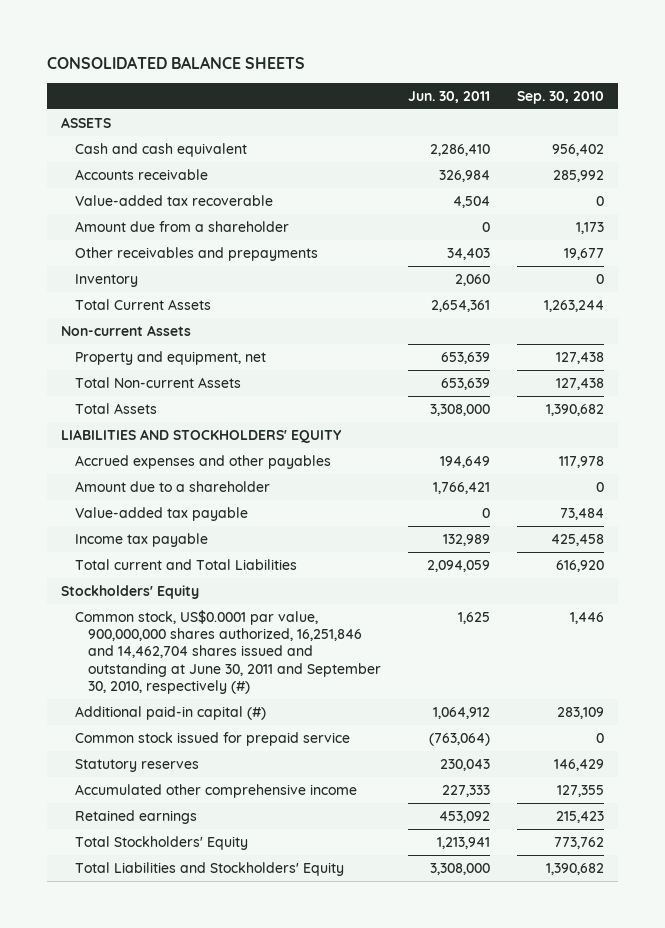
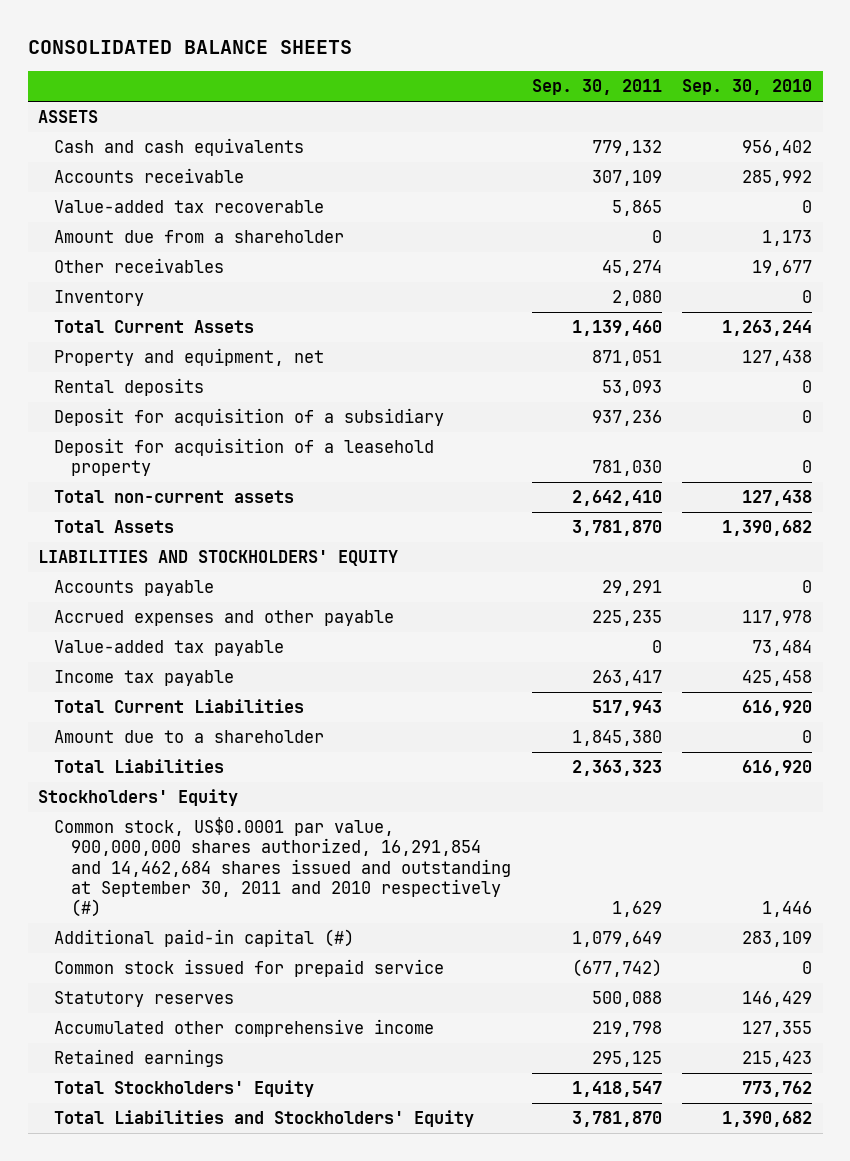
- | Jun. 30, 2011 | Sep. 30, 2010
+ | Sep. 30, 2011 | Sep. 30, 2010
- Cash and cash equivalent | 2,286,410 | 956,402
+ Cash and cash equivalents | 779,132 | 956,402
- Other receivables and prepayments | 34,403 | 19,677
+ Other receivables | 45,274 | 19,677
- Non-current Assets
- Total Non-current Assets | 653,639 | 127,438
+ Rental deposits | 53,093 | 0
+ Deposit for acquisition of a subsidiary | 937,236 | 0
+ Deposit for acquisition of a leasehold property | 781,030 | 0
+ Total non-current assets | 2,642,410 | 127,438
- Accrued expenses and other payables | 194,649 | 117,978
+ Accounts payable | 29,291 | 0
+ Accrued expenses and other payable | 225,235 | 117,978
- Total current and Total Liabilities | 2,094,059 | 616,920
+ Total Current Liabilities | 517,943 | 616,920
moved down: Amount due to a shareholder | 1,845,380 | 0
+ Total Liabilities | 2,363,323 | 616,920
- Common stock, US$0.0001 par value, 900,000,000 shares authorized, 16,251,846 and 14,462,704 shares issued and outstanding at June 30, 2011 and September 30, 2010, respectively (#) | 1,625 | 1,446
+ Common stock, US$0.0001 par value, 900,000,000 shares authorized, 16,291,854 and 14,462,684 shares issued and outstanding at September 30, 2011 and 2010 respectively (#) | 1,629 | 1,446

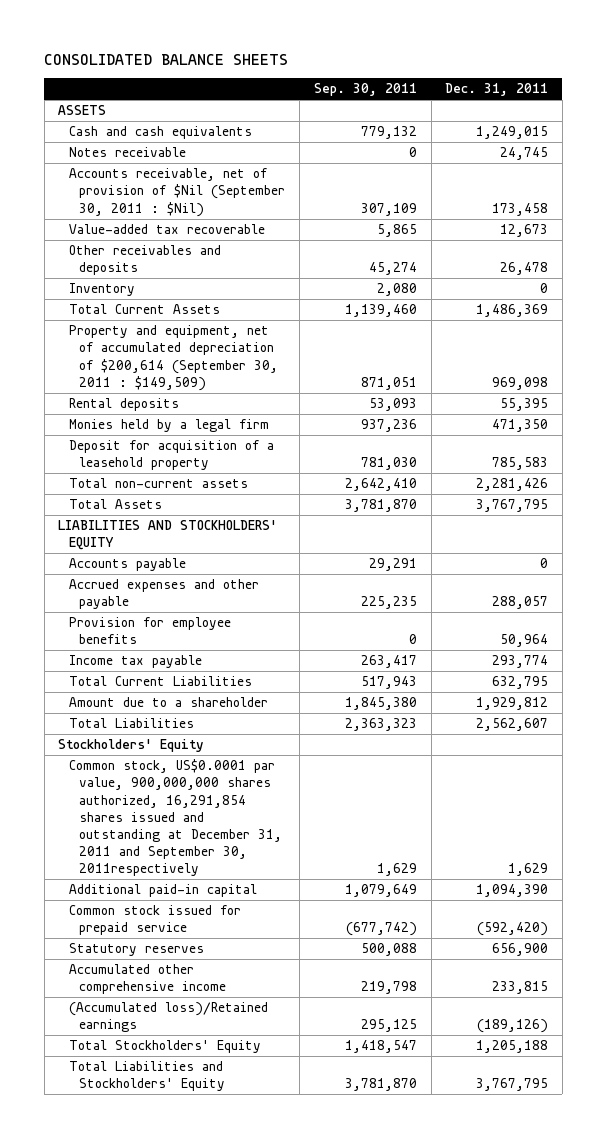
- | Sep. 30, 2011 | Sep. 30, 2010
+ | Sep. 30, 2011 | Dec. 31, 2011
- Accounts receivable | 307,109 | 285,992
+ Notes receivable | 0 | 24,745
+ Accounts receivable, net of provision of $Nil (September 30, 2011 : $Nil) | 307,109 | 173,458
- Amount due from a shareholder | 0 | 1,173
- Other receivables | 45,274 | 19,677
+ Other receivables and deposits | 45,274 | 26,478
- Property and equipment, net | 871,051 | 127,438
+ Property and equipment, net of accumulated depreciation of $200,614 (September 30, 2011 : $149,509) | 871,051 | 969,098
- Deposit for acquisition of a subsidiary | 937,236 | 0
+ Monies held by a legal firm | 937,236 | 471,350
- Value-added tax payable | 0 | 73,484
+ Provision for employee benefits | 0 | 50,964
- Common stock, US$0.0001 par value, 900,000,000 shares authorized, 16,291,854 and 14,462,684 shares issued and outstanding at September 30, 2011 and 2010 respectively (#) | 1,629 | 1,446
- Additional paid-in capital (#) | 1,079,649 | 283,109
+ Common stock, US$0.0001 par value, 900,000,000 shares authorized, 16,291,854 shares issued and outstanding at December 31, 2011 and September 30, 2011respectively | 1,629 | 1,629
+ Additional paid-in capital | 1,079,649 | 1,094,390
- Retained earnings | 295,125 | 215,423
+ (Accumulated loss)/Retained earnings | 295,125 | (189,126)

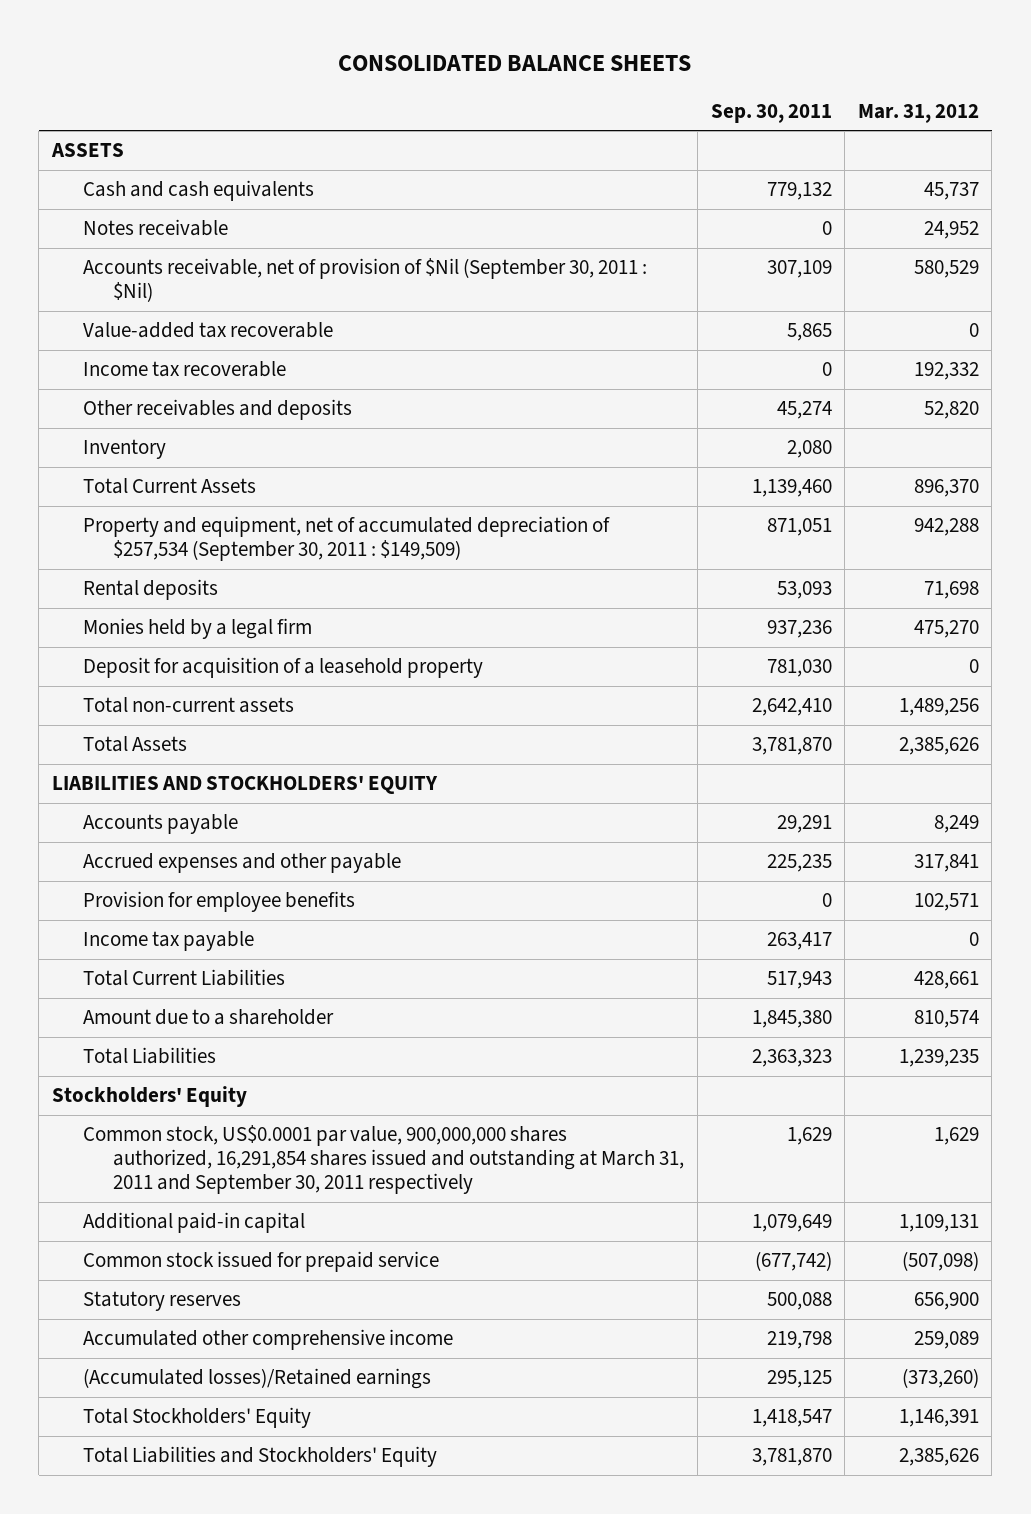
- | Sep. 30, 2011 | Dec. 31, 2011
+ | Sep. 30, 2011 | Mar. 31, 2012
+ Income tax recoverable | 0 | 192,332
- Property and equipment, net of accumulated depreciation of $200,614 (September 30, 2011 : $149,509) | 871,051 | 969,098
+ Property and equipment, net of accumulated depreciation of $257,534 (September 30, 2011 : $149,509) | 871,051 | 942,288
- Common stock, US$0.0001 par value, 900,000,000 shares authorized, 16,291,854 shares issued and outstanding at December 31, 2011 and September 30, 2011respectively | 1,629 | 1,629
+ Common stock, US$0.0001 par value, 900,000,000 shares authorized, 16,291,854 shares issued and outstanding at March 31, 2011 and September 30, 2011 respectively | 1,629 | 1,629
- (Accumulated loss)/Retained earnings | 295,125 | (189,126)
+ (Accumulated losses)/Retained earnings | 295,125 | (373,260)

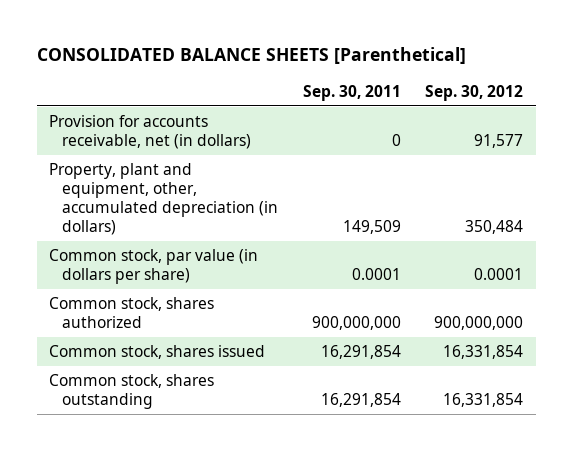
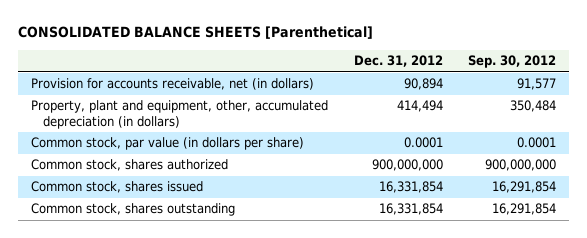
- | Sep. 30, 2011 | Sep. 30, 2012
+ | Dec. 31, 2012 | Sep. 30, 2012
- Common stock, shares issued | 16,291,854 | 16,331,854
- Common stock, shares outstanding | 16,291,854 | 16,331,854
+ Common stock, shares issued | 16,331,854 | 16,291,854
+ Common stock, shares outstanding | 16,331,854 | 16,291,854

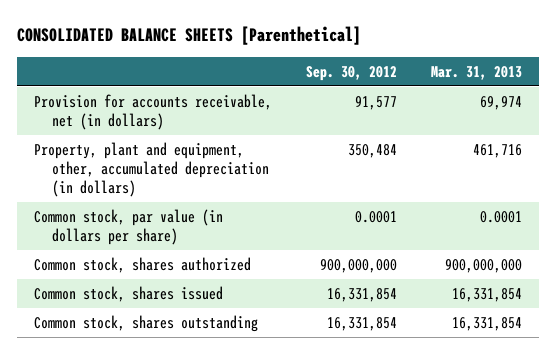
- | Dec. 31, 2012 | Sep. 30, 2012
+ | Sep. 30, 2012 | Mar. 31, 2013
- Common stock, shares issued | 16,331,854 | 16,291,854
- Common stock, shares outstanding | 16,331,854 | 16,291,854
+ Common stock, shares issued | 16,331,854 | 16,331,854
+ Common stock, shares outstanding | 16,331,854 | 16,331,854

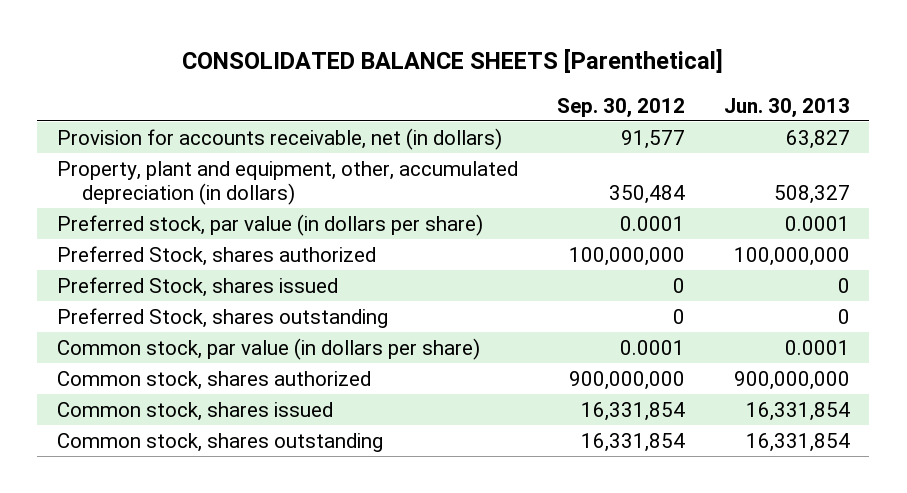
- | Sep. 30, 2012 | Mar. 31, 2013
+ | Sep. 30, 2012 | Jun. 30, 2013
+ Preferred stock, par value (in dollars per share) | 0.0001 | 0.0001
+ Preferred Stock, shares authorized | 100,000,000 | 100,000,000
+ Preferred Stock, shares issued | 0 | 0
+ Preferred Stock, shares outstanding | 0 | 0

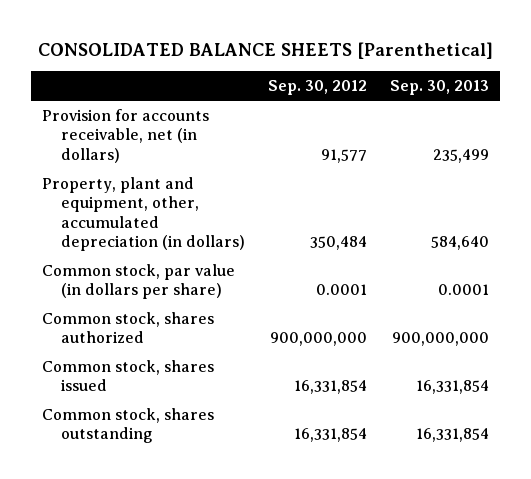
- | Sep. 30, 2012 | Jun. 30, 2013
+ | Sep. 30, 2012 | Sep. 30, 2013
- Preferred stock, par value (in dollars per share) | 0.0001 | 0.0001
- Preferred Stock, shares authorized | 100,000,000 | 100,000,000
- Preferred Stock, shares issued | 0 | 0
- Preferred Stock, shares outstanding | 0 | 0

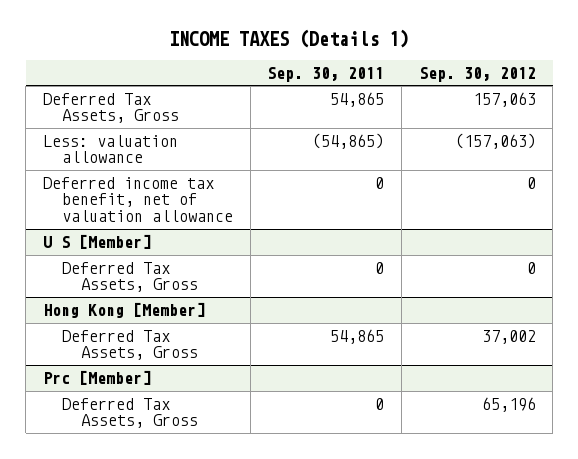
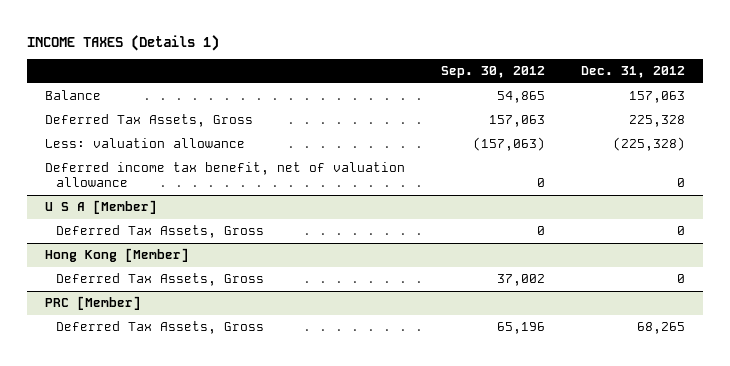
- | Sep. 30, 2011 | Sep. 30, 2012
+ | Sep. 30, 2012 | Dec. 31, 2012
+ Balance | 54,865 | 157,063
- U S [Member]
+ U S A [Member]
- Prc [Member]
+ PRC [Member]

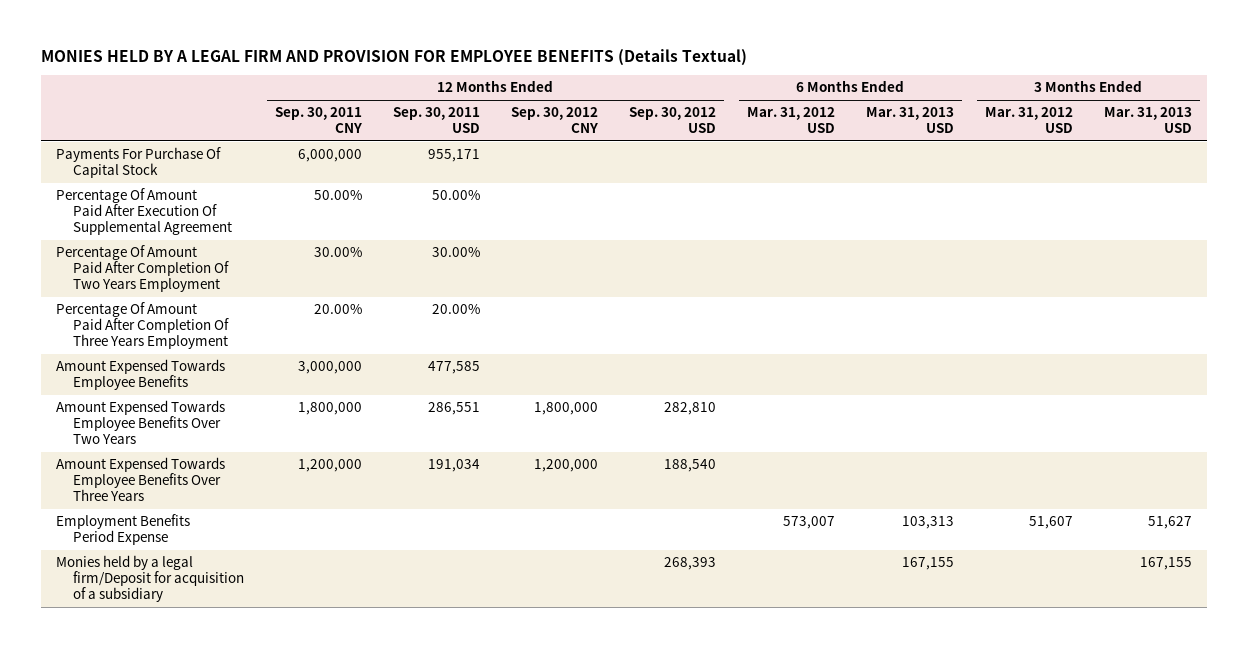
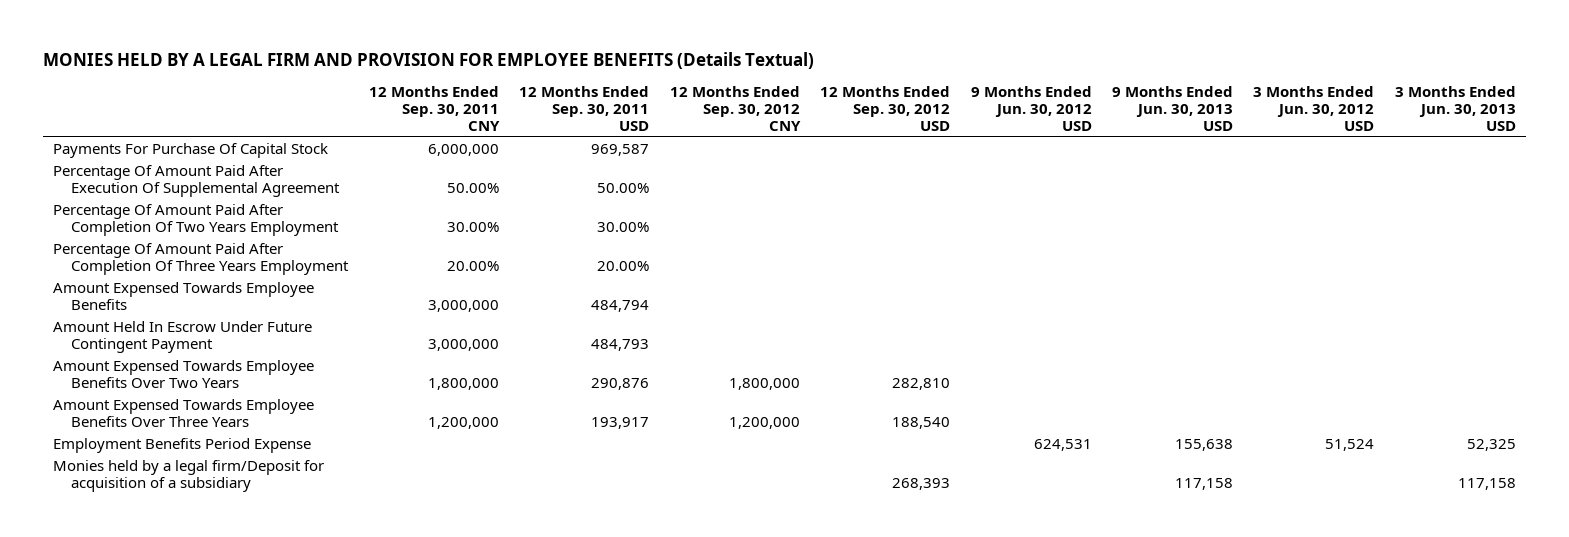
- | 12 Months Ended Sep. 30, 2011 CNY | 12 Months Ended Sep. 30, 2011 USD | 12 Months Ended Sep. 30, 2012 CNY | 12 Months Ended Sep. 30, 2012 USD | 6 Months Ended Mar. 31, 2012 USD | 6 Months Ended Mar. 31, 2013 USD | 3 Months Ended Mar. 31, 2012 USD | 3 Months Ended Mar. 31, 2013 USD
+ | 12 Months Ended Sep. 30, 2011 CNY | 12 Months Ended Sep. 30, 2011 USD | 12 Months Ended Sep. 30, 2012 CNY | 12 Months Ended Sep. 30, 2012 USD | 9 Months Ended Jun. 30, 2012 USD | 9 Months Ended Jun. 30, 2013 USD | 3 Months Ended Jun. 30, 2012 USD | 3 Months Ended Jun. 30, 2013 USD
- Payments For Purchase Of Capital Stock | 6,000,000 | 955,171 | | | | | |
+ Payments For Purchase Of Capital Stock | 6,000,000 | 969,587 | | | | | |
- Amount Expensed Towards Employee Benefits | 3,000,000 | 477,585 | | | | | |
- Amount Expensed Towards Employee Benefits Over Two Years | 1,800,000 | 286,551 | 1,800,000 | 282,810 | | | |
- Amount Expensed Towards Employee Benefits Over Three Years | 1,200,000 | 191,034 | 1,200,000 | 188,540 | | | |
+ Amount Expensed Towards Employee Benefits | 3,000,000 | 484,794 | | | | | |
+ Amount Held In Escrow Under Future Contingent Payment | 3,000,000 | 484,793 | | | | | |
+ Amount Expensed Towards Employee Benefits Over Two Years | 1,800,000 | 290,876 | 1,800,000 | 282,810 | | | |
+ Amount Expensed Towards Employee Benefits Over Three Years | 1,200,000 | 193,917 | 1,200,000 | 188,540 | | | |

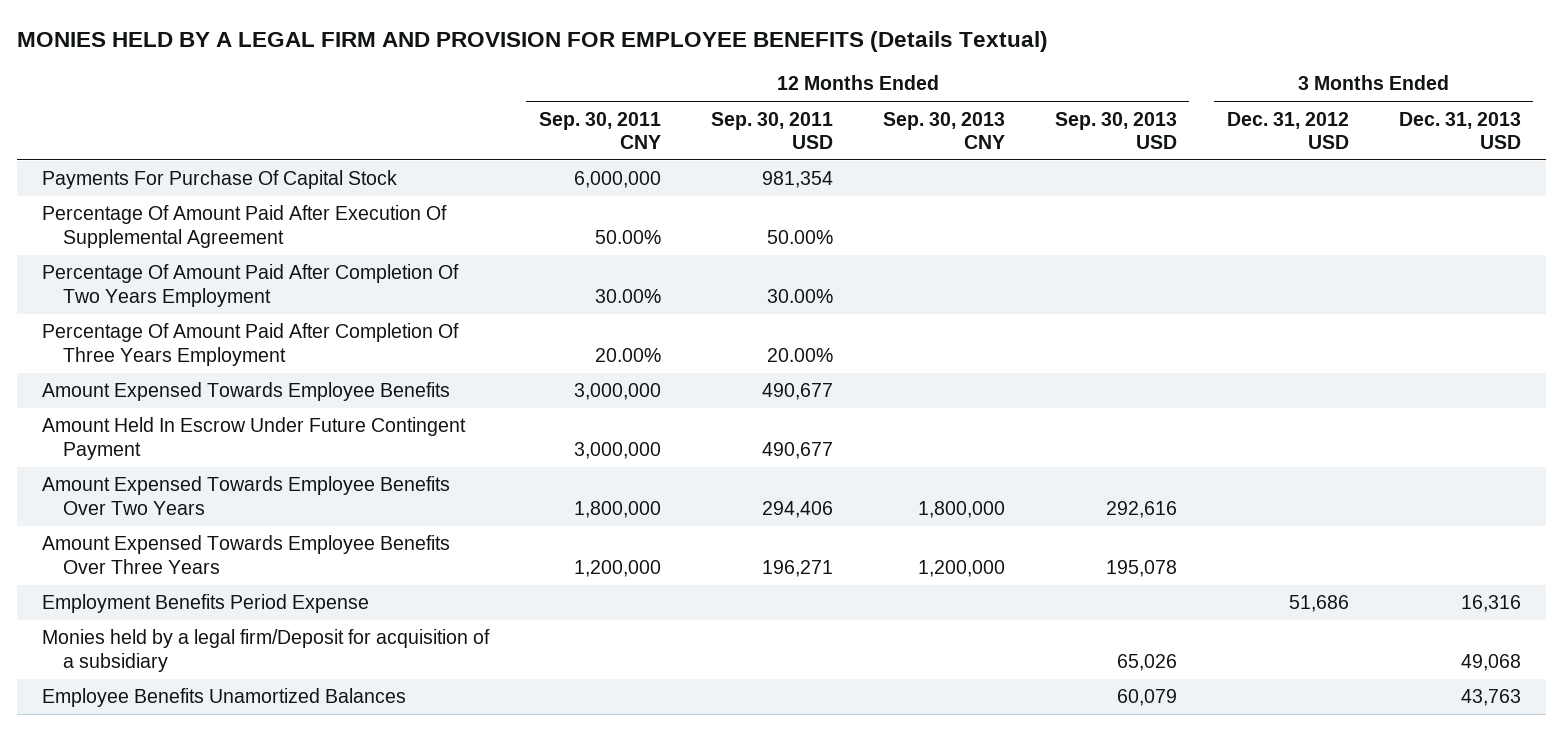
- | 12 Months Ended Sep. 30, 2011 CNY | 12 Months Ended Sep. 30, 2011 USD | 12 Months Ended Sep. 30, 2012 CNY | 12 Months Ended Sep. 30, 2012 USD | 9 Months Ended Jun. 30, 2012 USD | 9 Months Ended Jun. 30, 2013 USD | 3 Months Ended Jun. 30, 2012 USD | 3 Months Ended Jun. 30, 2013 USD
+ | 12 Months Ended Sep. 30, 2011 CNY | 12 Months Ended Sep. 30, 2011 USD | 12 Months Ended Sep. 30, 2013 CNY | 12 Months Ended Sep. 30, 2013 USD | 3 Months Ended Dec. 31, 2012 USD | 3 Months Ended Dec. 31, 2013 USD
- Payments For Purchase Of Capital Stock | 6,000,000 | 969,587 | | | | | |
+ Payments For Purchase Of Capital Stock | 6,000,000 | 981,354 | | | |
- Amount Expensed Towards Employee Benefits | 3,000,000 | 484,794 | | | | | |
- Amount Held In Escrow Under Future Contingent Payment | 3,000,000 | 484,793 | | | | | |
- Amount Expensed Towards Employee Benefits Over Two Years | 1,800,000 | 290,876 | 1,800,000 | 282,810 | | | |
- Amount Expensed Towards Employee Benefits Over Three Years | 1,200,000 | 193,917 | 1,200,000 | 188,540 | | | |
+ Amount Expensed Towards Employee Benefits | 3,000,000 | 490,677 | | | |
+ Amount Held In Escrow Under Future Contingent Payment | 3,000,000 | 490,677 | | | |
+ Amount Expensed Towards Employee Benefits Over Two Years | 1,800,000 | 294,406 | 1,800,000 | 292,616 | |
+ Amount Expensed Towards Employee Benefits Over Three Years | 1,200,000 | 196,271 | 1,200,000 | 195,078 | |
+ Employee Benefits Unamortized Balances | | | | 60,079 | | 43,763

